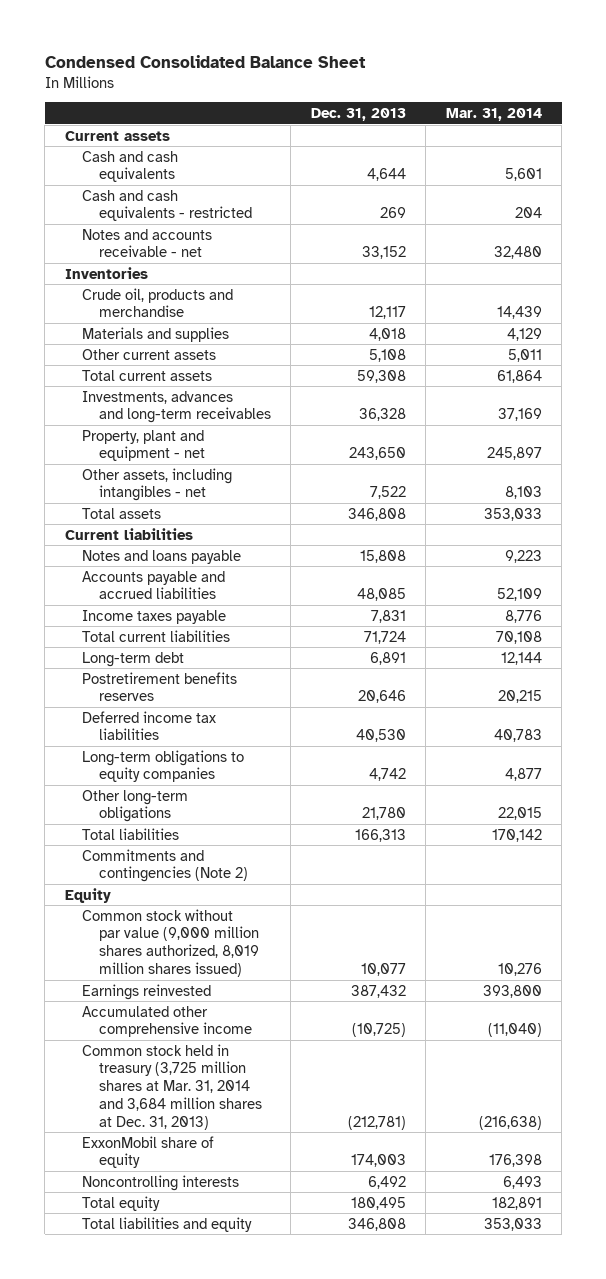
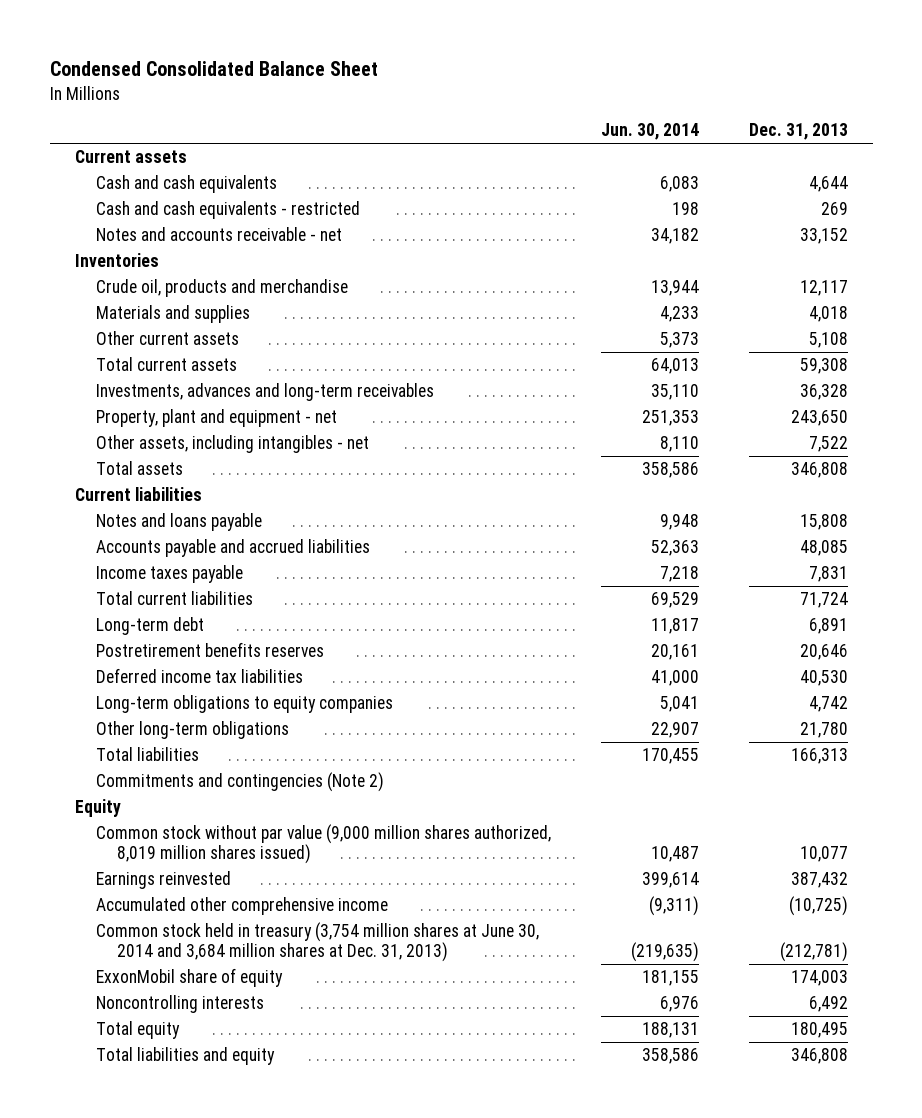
- | Dec. 31, 2013 | Mar. 31, 2014
+ | Jun. 30, 2014 | Dec. 31, 2013
- Common stock held in treasury (3,725 million shares at Mar. 31, 2014 and 3,684 million shares at Dec. 31, 2013) | (212,781) | (216,638)
+ Common stock held in treasury (3,754 million shares at June 30, 2014 and 3,684 million shares at Dec. 31, 2013) | (219,635) | (212,781)

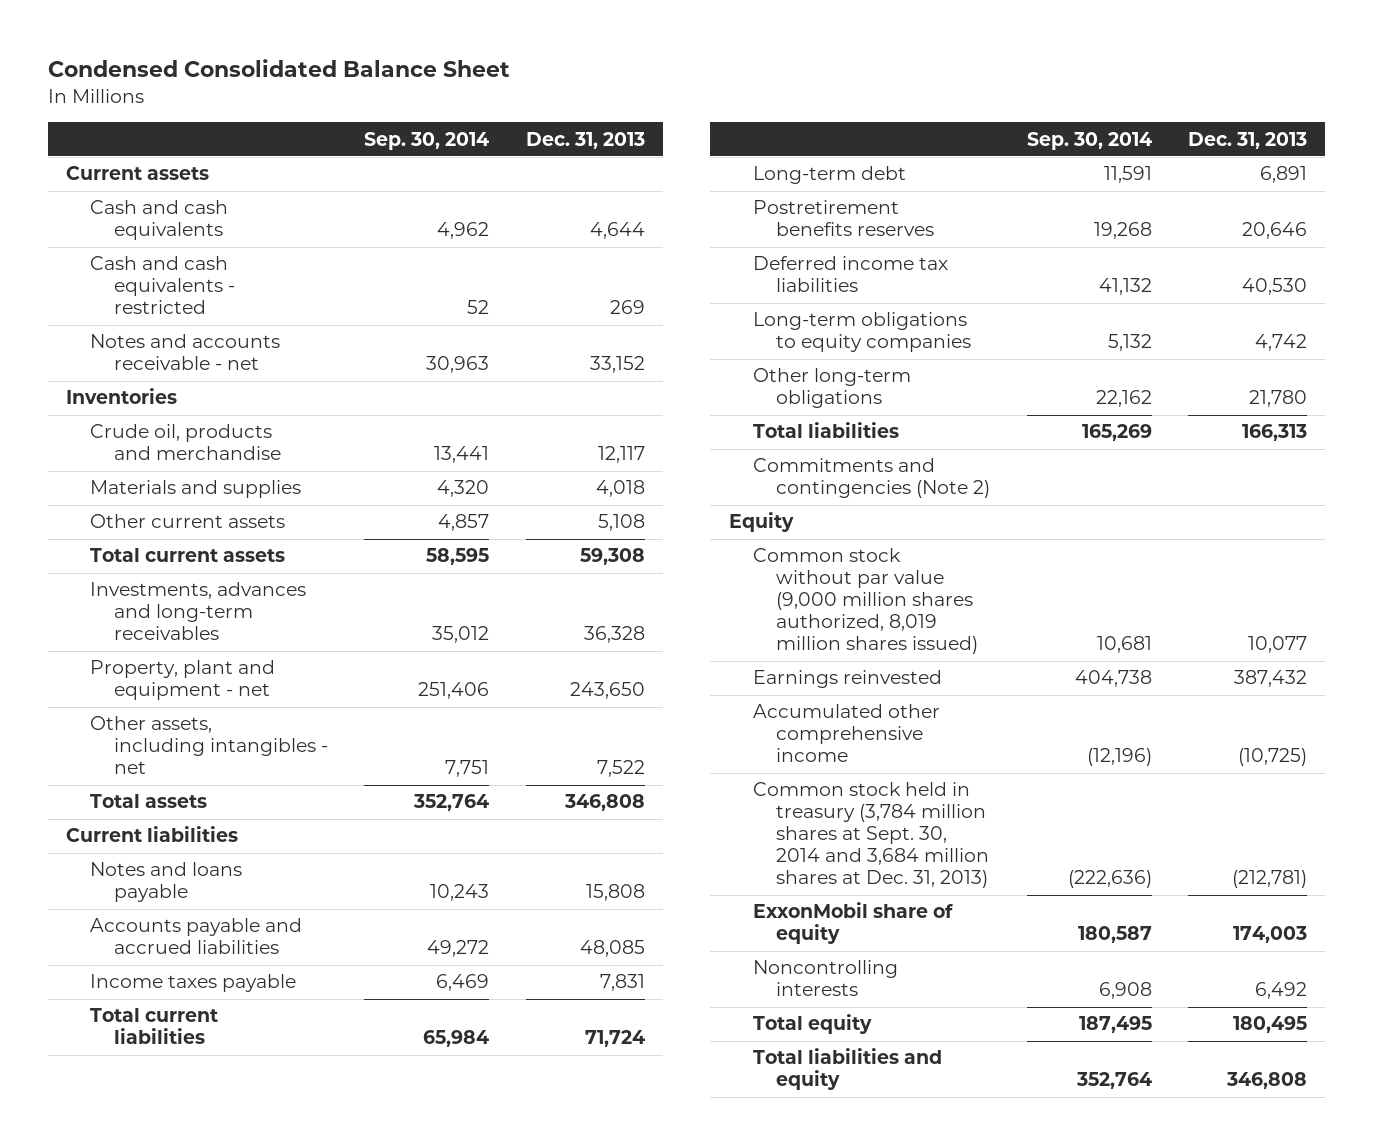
- | Jun. 30, 2014 | Dec. 31, 2013
+ | Sep. 30, 2014 | Dec. 31, 2013
- Common stock held in treasury (3,754 million shares at June 30, 2014 and 3,684 million shares at Dec. 31, 2013) | (219,635) | (212,781)
+ Common stock held in treasury (3,784 million shares at Sept. 30, 2014 and 3,684 million shares at Dec. 31, 2013) | (222,636) | (212,781)

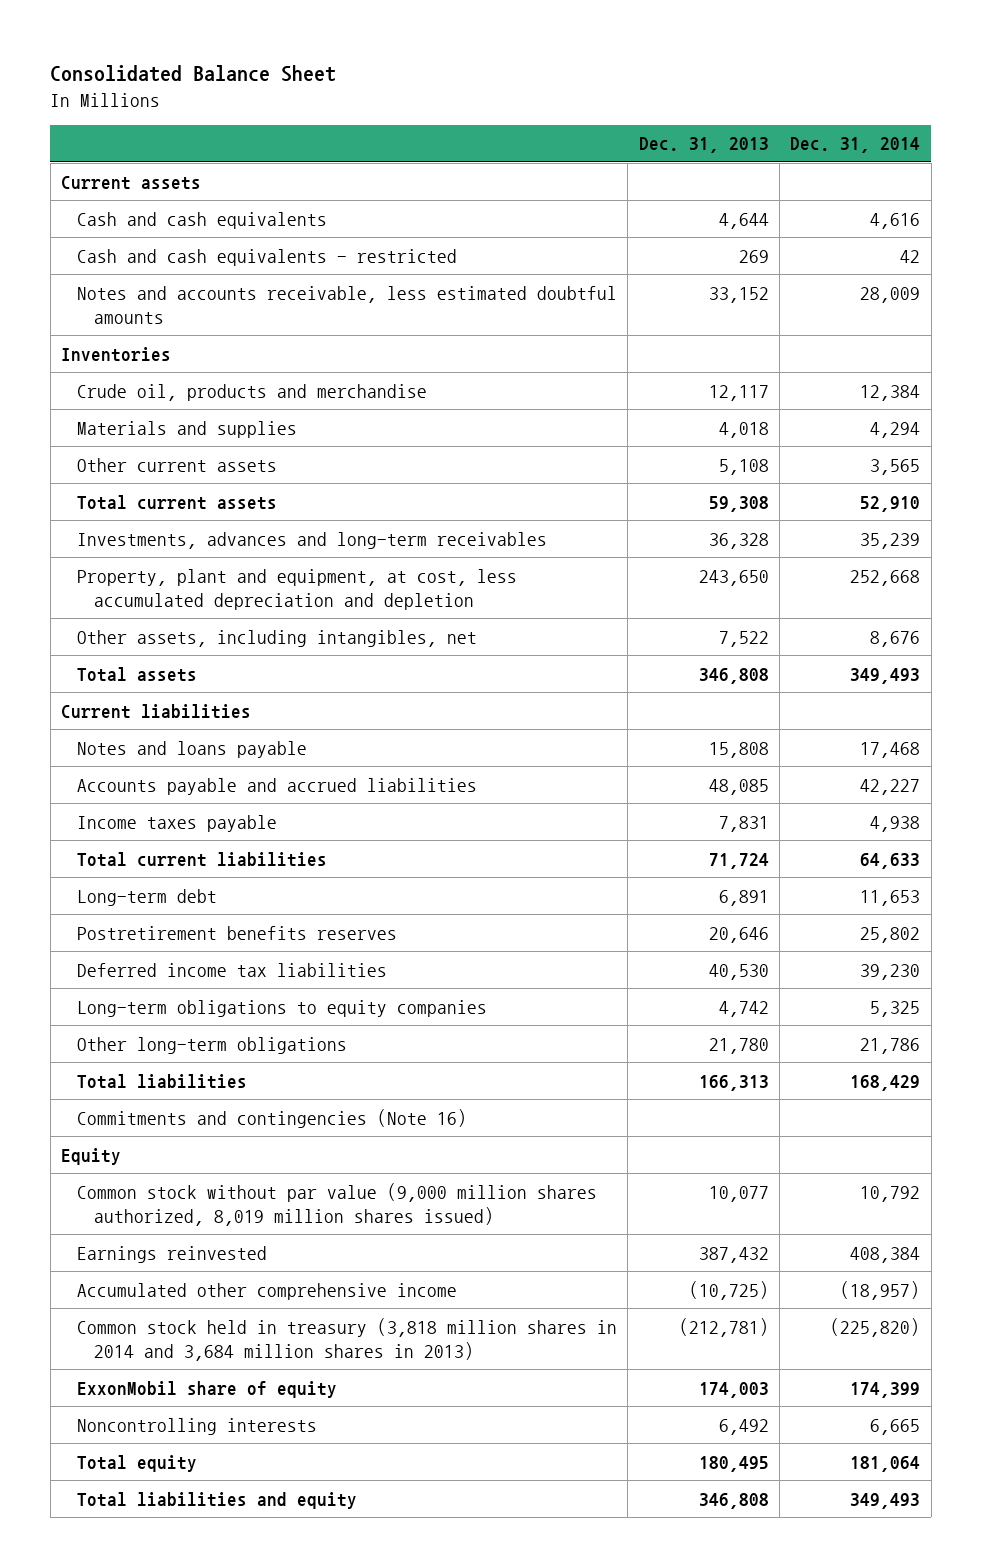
- Condensed Consolidated Balance Sheet
+ Consolidated Balance Sheet
- | Sep. 30, 2014 | Dec. 31, 2013
+ | Dec. 31, 2013 | Dec. 31, 2014
- Notes and accounts receivable - net | 30,963 | 33,152
+ Notes and accounts receivable, less estimated doubtful amounts | 33,152 | 28,009
- Property, plant and equipment - net | 251,406 | 243,650
- Other assets, including intangibles - net | 7,751 | 7,522
+ Property, plant and equipment, at cost, less accumulated depreciation and depletion | 243,650 | 252,668
+ Other assets, including intangibles, net | 7,522 | 8,676
- Commitments and contingencies (Note 2)
+ Commitments and contingencies (Note 16)
- Common stock held in treasury (3,784 million shares at Sept. 30, 2014 and 3,684 million shares at Dec. 31, 2013) | (222,636) | (212,781)
+ Common stock held in treasury (3,818 million shares in 2014 and 3,684 million shares in 2013) | (212,781) | (225,820)

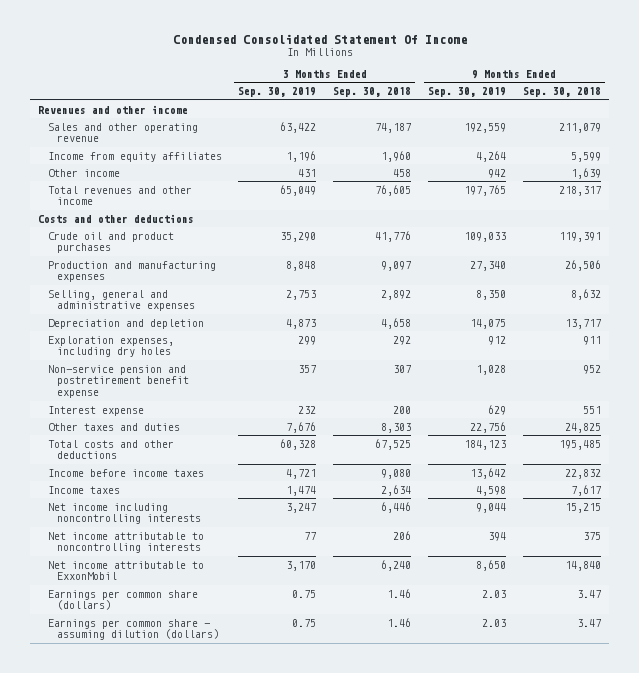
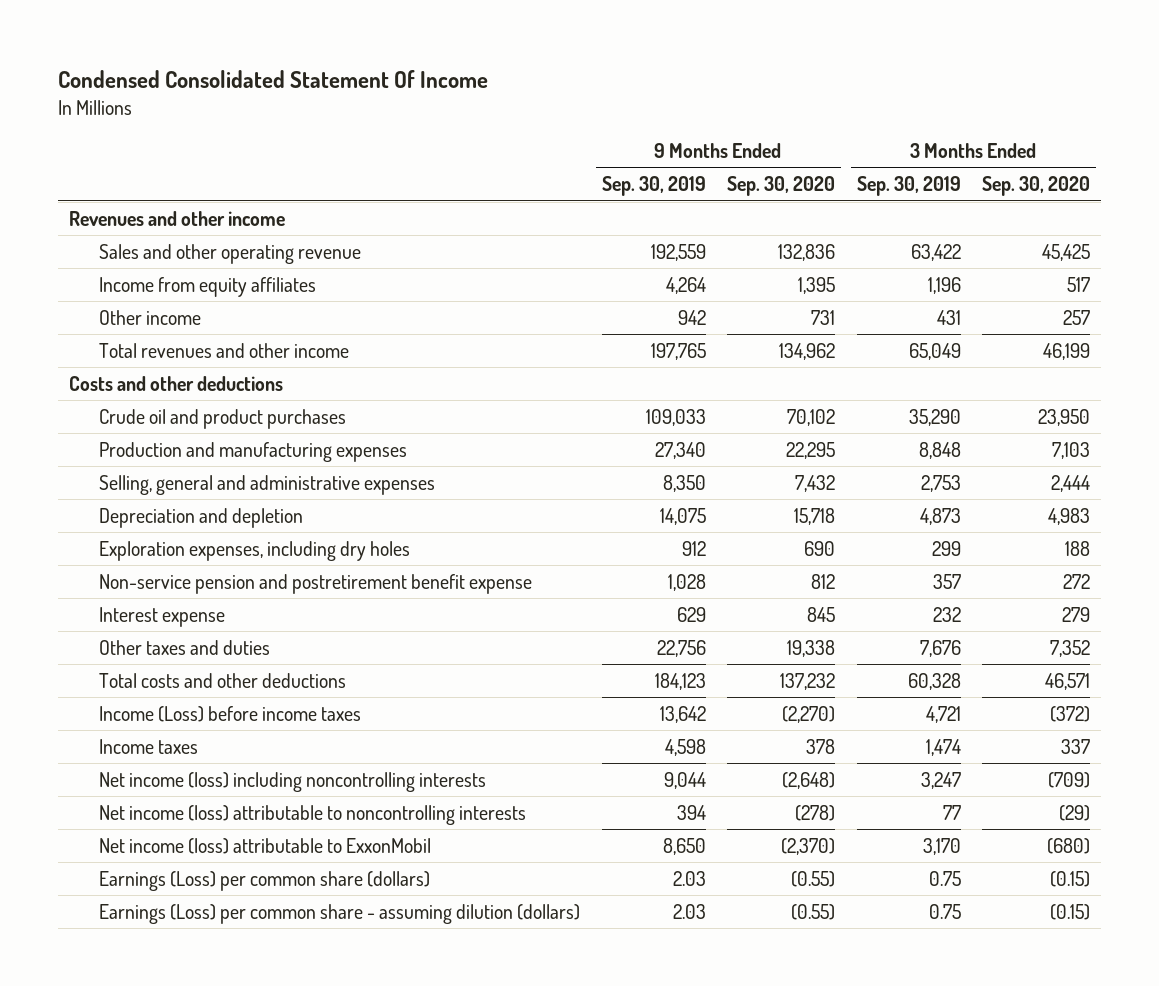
- | 3 Months Ended Sep. 30, 2019 | 3 Months Ended Sep. 30, 2018 | 9 Months Ended Sep. 30, 2019 | 9 Months Ended Sep. 30, 2018
+ | 9 Months Ended Sep. 30, 2019 | 9 Months Ended Sep. 30, 2020 | 3 Months Ended Sep. 30, 2019 | 3 Months Ended Sep. 30, 2020
- Income before income taxes | 4,721 | 9,080 | 13,642 | 22,832
+ Income (Loss) before income taxes | 13,642 | (2,270) | 4,721 | (372)
- Net income including noncontrolling interests | 3,247 | 6,446 | 9,044 | 15,215
- Net income attributable to noncontrolling interests | 77 | 206 | 394 | 375
- Net income attributable to ExxonMobil | 3,170 | 6,240 | 8,650 | 14,840
- Earnings per common share (dollars) | 0.75 | 1.46 | 2.03 | 3.47
- Earnings per common share - assuming dilution (dollars) | 0.75 | 1.46 | 2.03 | 3.47
+ Net income (loss) including noncontrolling interests | 9,044 | (2,648) | 3,247 | (709)
+ Net income (loss) attributable to noncontrolling interests | 394 | (278) | 77 | (29)
+ Net income (loss) attributable to ExxonMobil | 8,650 | (2,370) | 3,170 | (680)
+ Earnings (Loss) per common share (dollars) | 2.03 | (0.55) | 0.75 | (0.15)
+ Earnings (Loss) per common share - assuming dilution (dollars) | 2.03 | (0.55) | 0.75 | (0.15)

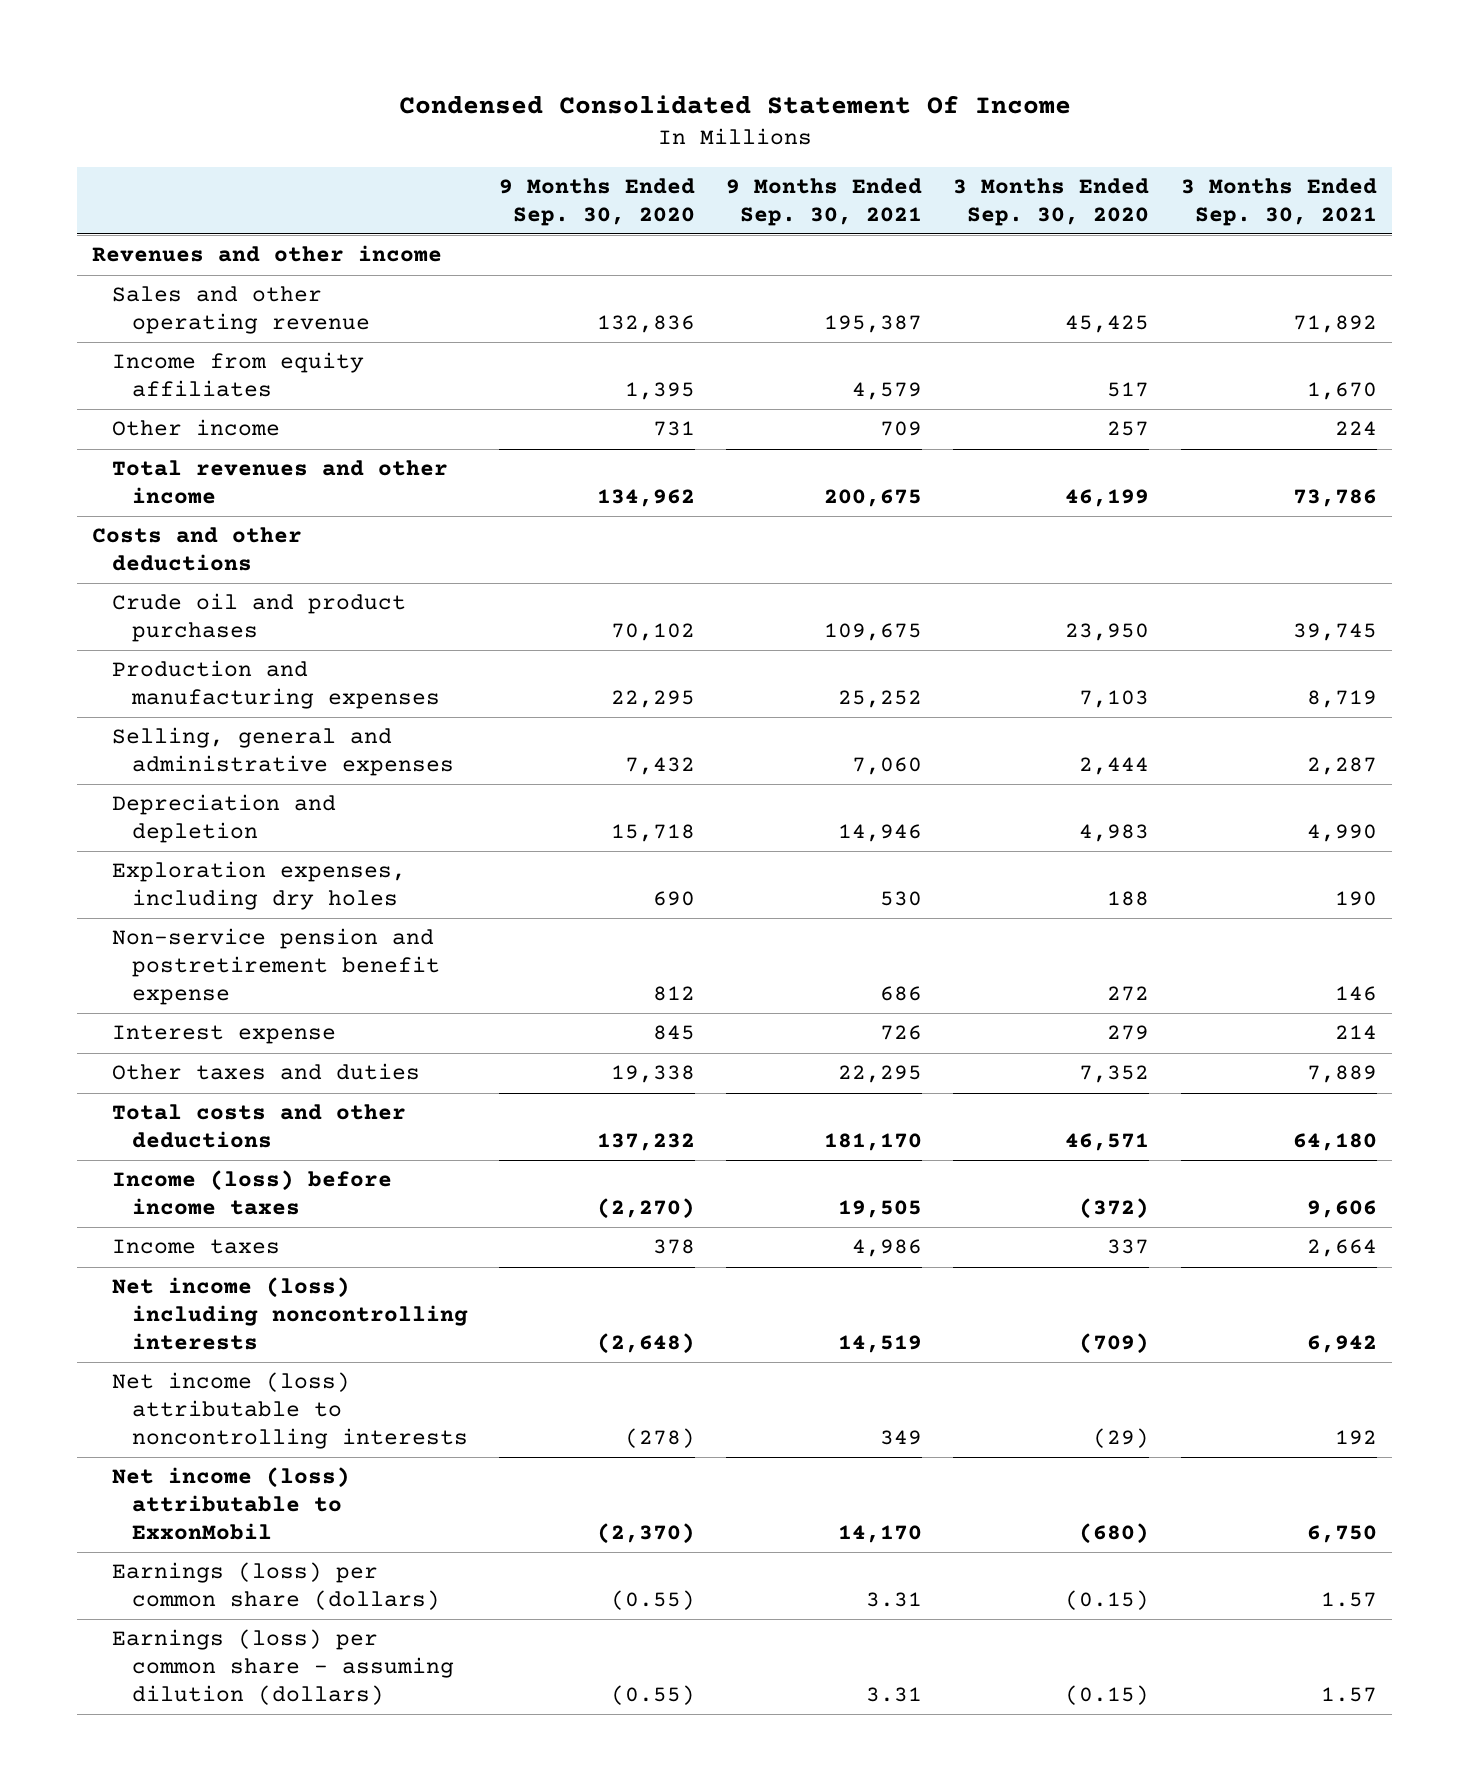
- | 9 Months Ended Sep. 30, 2019 | 9 Months Ended Sep. 30, 2020 | 3 Months Ended Sep. 30, 2019 | 3 Months Ended Sep. 30, 2020
+ | 9 Months Ended Sep. 30, 2020 | 9 Months Ended Sep. 30, 2021 | 3 Months Ended Sep. 30, 2020 | 3 Months Ended Sep. 30, 2021
- Income (Loss) before income taxes | 13,642 | (2,270) | 4,721 | (372)
+ Income (loss) before income taxes | (2,270) | 19,505 | (372) | 9,606
- Earnings (Loss) per common share (dollars) | 2.03 | (0.55) | 0.75 | (0.15)
- Earnings (Loss) per common share - assuming dilution (dollars) | 2.03 | (0.55) | 0.75 | (0.15)
+ Earnings (loss) per common share (dollars) | (0.55) | 3.31 | (0.15) | 1.57
+ Earnings (loss) per common share - assuming dilution (dollars) | (0.55) | 3.31 | (0.15) | 1.57

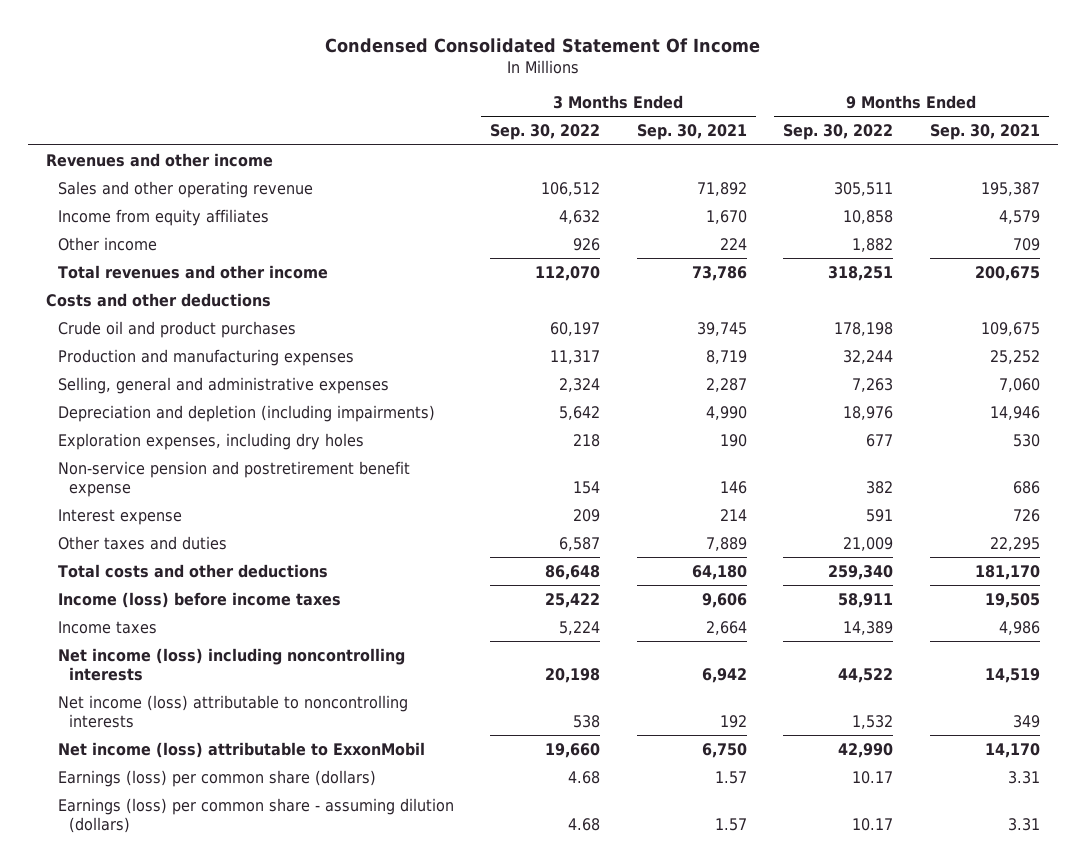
- | 9 Months Ended Sep. 30, 2020 | 9 Months Ended Sep. 30, 2021 | 3 Months Ended Sep. 30, 2020 | 3 Months Ended Sep. 30, 2021
+ | 3 Months Ended Sep. 30, 2022 | 3 Months Ended Sep. 30, 2021 | 9 Months Ended Sep. 30, 2022 | 9 Months Ended Sep. 30, 2021
- Depreciation and depletion | 15,718 | 14,946 | 4,983 | 4,990
+ Depreciation and depletion (including impairments) | 5,642 | 4,990 | 18,976 | 14,946

